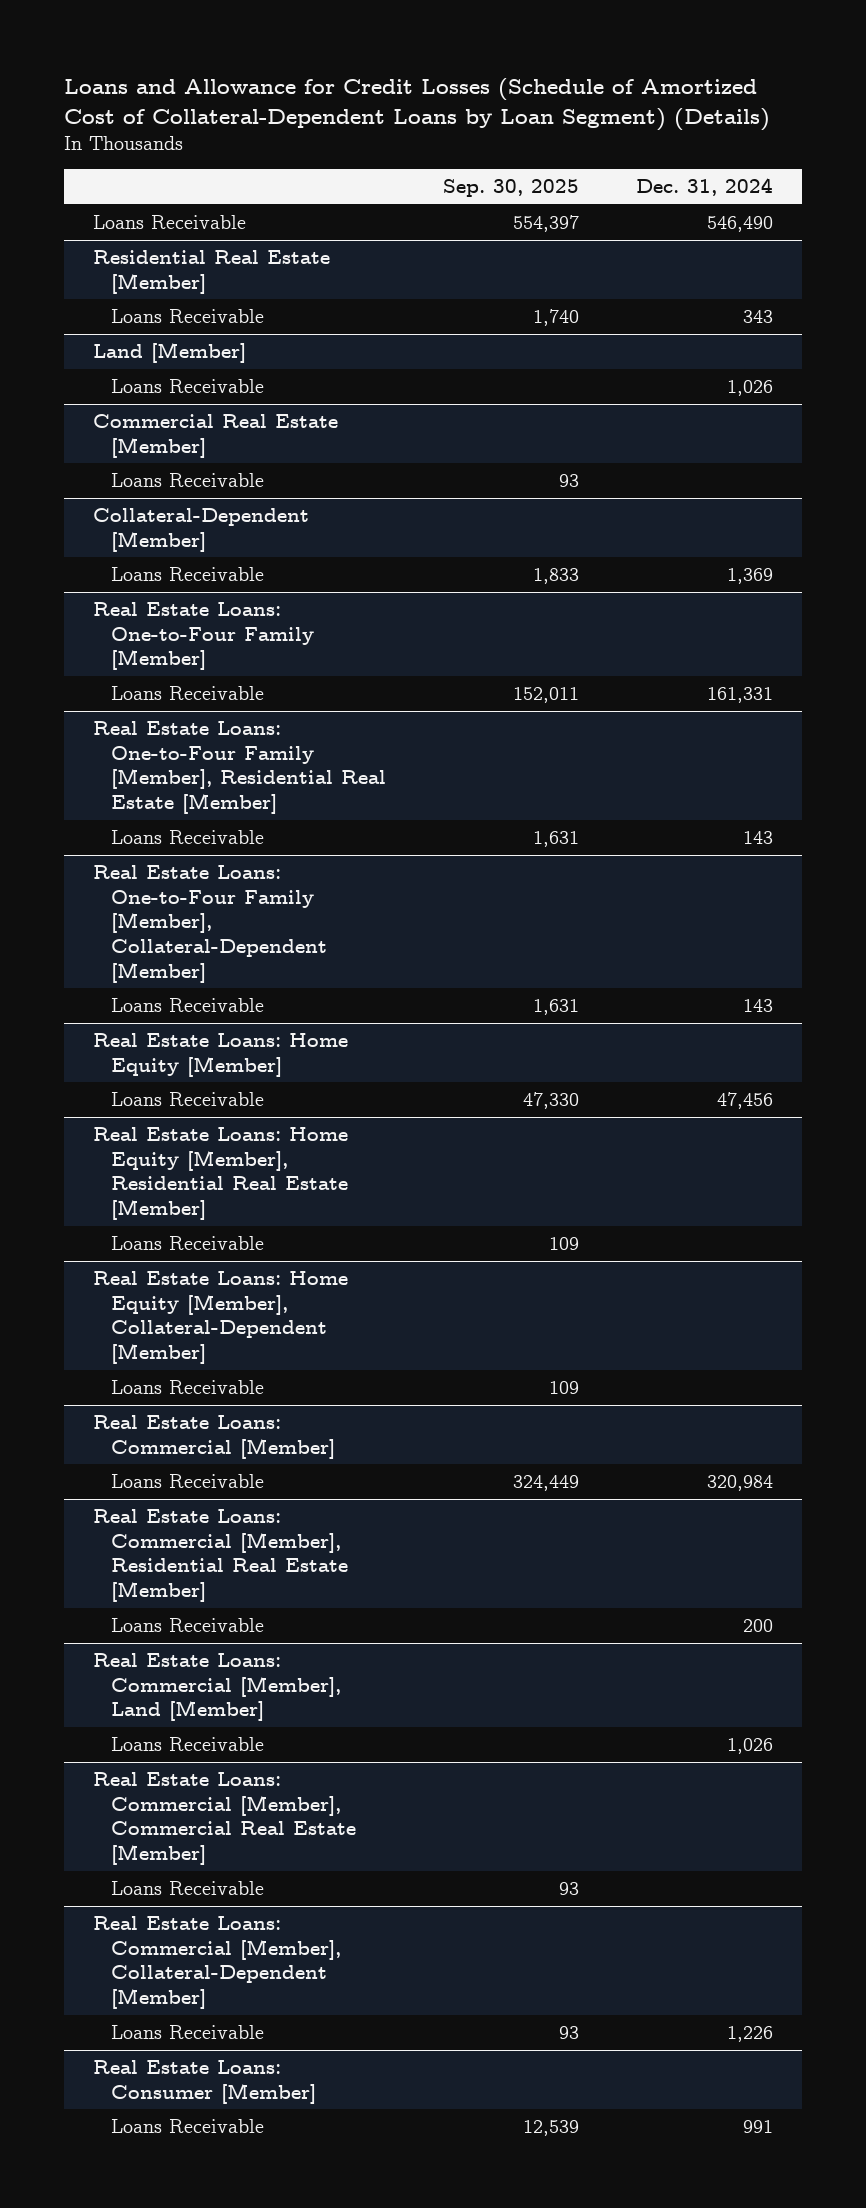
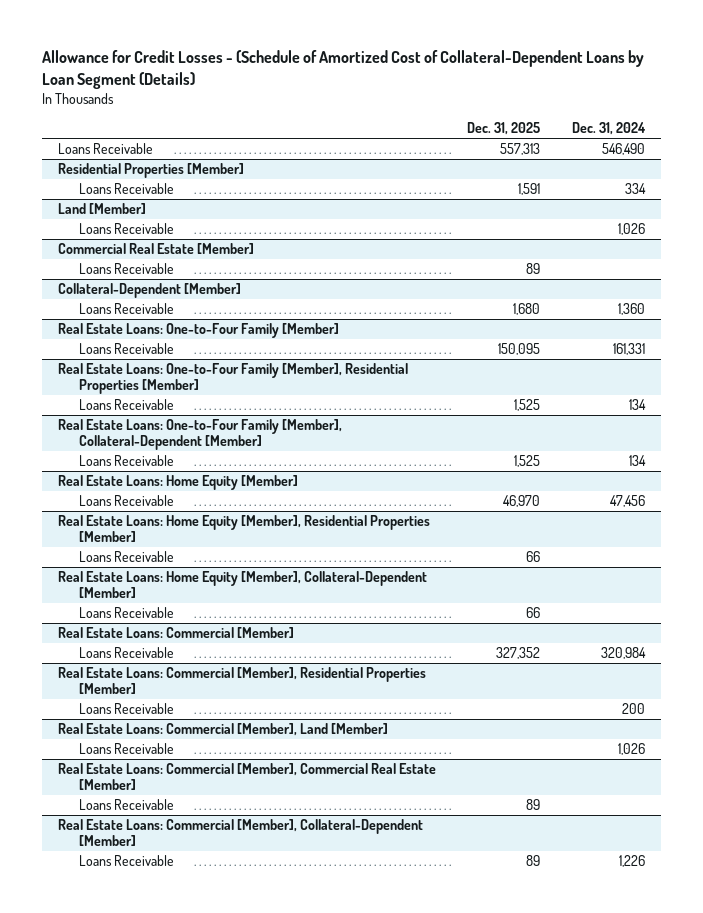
- Loans and Allowance for Credit Losses (Schedule of Amortized Cost of Collateral-Dependent Loans by Loan Segment) (Details)
+ Allowance for Credit Losses - (Schedule of Amortized Cost of Collateral-Dependent Loans by Loan Segment (Details)
- | Sep. 30, 2025 | Dec. 31, 2024
+ | Dec. 31, 2025 | Dec. 31, 2024
- Residential Real Estate [Member]
- Loans Receivable | 1,740 | 343
+ Residential Properties [Member]
+ Loans Receivable | 1,591 | 334
@ Collateral-Dependent [Member]
- Loans Receivable | 1,833 | 1,369
+ Loans Receivable | 1,680 | 1,360
- Real Estate Loans: One-to-Four Family [Member], Residential Real Estate [Member]
- Loans Receivable | 1,631 | 143
+ Real Estate Loans: One-to-Four Family [Member], Residential Properties [Member]
+ Loans Receivable | 1,525 | 134
@ Real Estate Loans: One-to-Four Family [Member], Collateral-Dependent [Member]
- Loans Receivable | 1,631 | 143
+ Loans Receivable | 1,525 | 134
- Real Estate Loans: Home Equity [Member], Residential Real Estate [Member]
+ Real Estate Loans: Home Equity [Member], Residential Properties [Member]
- Real Estate Loans: Commercial [Member], Residential Real Estate [Member]
+ Real Estate Loans: Commercial [Member], Residential Properties [Member]
- Real Estate Loans: Consumer [Member]
- Loans Receivable | 12,539 | 991

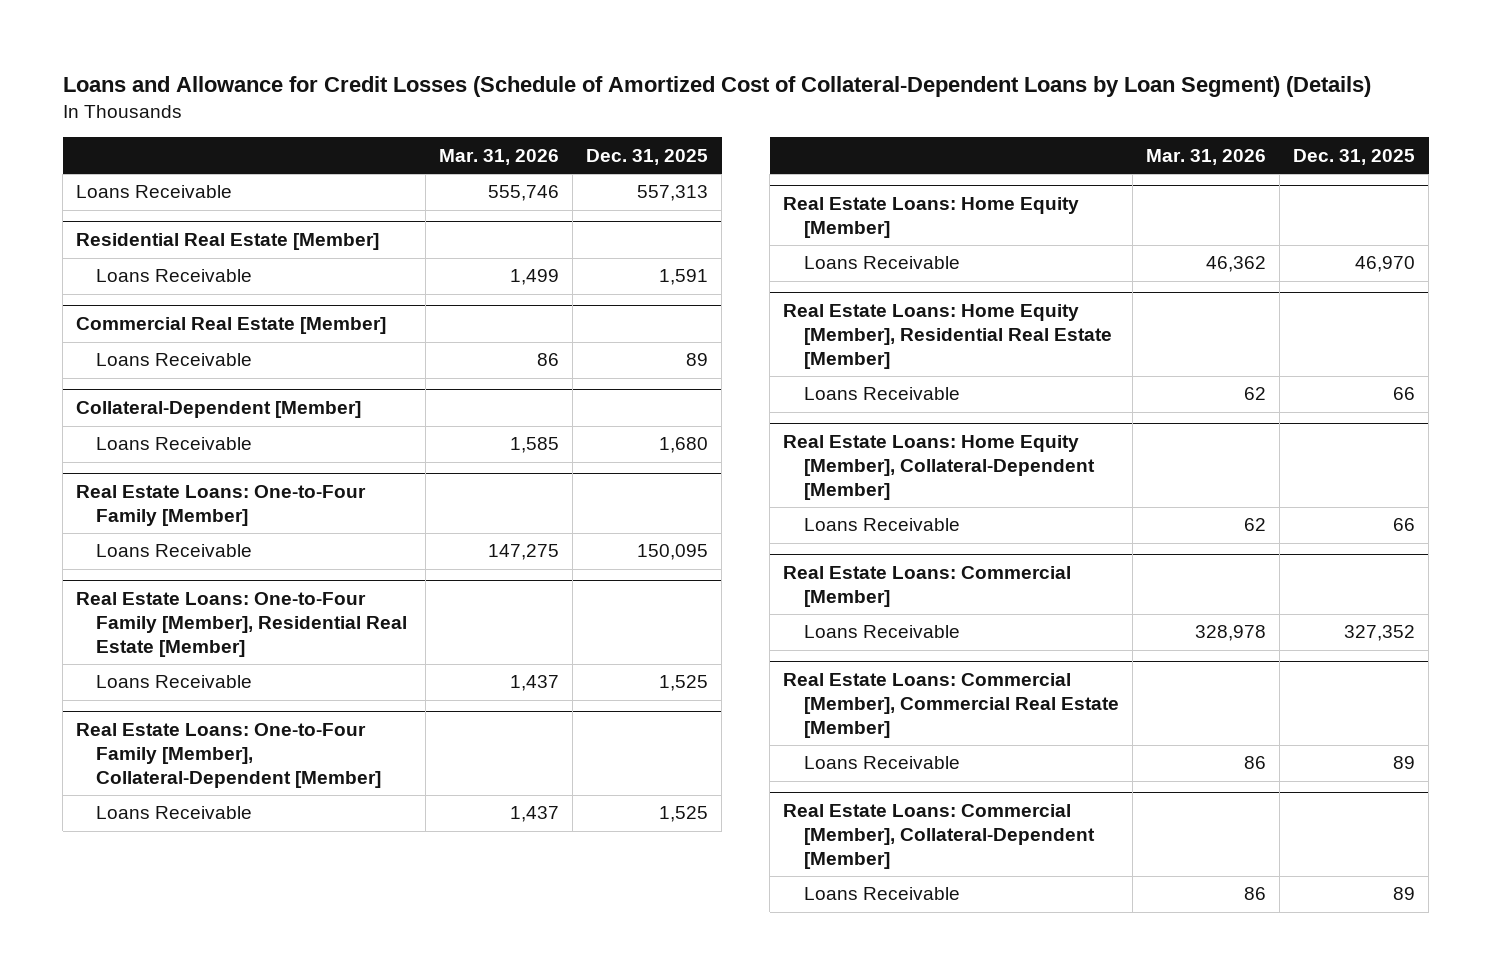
- Allowance for Credit Losses - (Schedule of Amortized Cost of Collateral-Dependent Loans by Loan Segment (Details)
+ Loans and Allowance for Credit Losses (Schedule of Amortized Cost of Collateral-Dependent Loans by Loan Segment) (Details)
- | Dec. 31, 2025 | Dec. 31, 2024
+ | Mar. 31, 2026 | Dec. 31, 2025
- Residential Properties [Member]
+ Residential Real Estate [Member]
- Land [Member]
- Loans Receivable | | 1,026
- Real Estate Loans: One-to-Four Family [Member], Residential Properties [Member]
+ Real Estate Loans: One-to-Four Family [Member], Residential Real Estate [Member]
- Real Estate Loans: Home Equity [Member], Residential Properties [Member]
+ Real Estate Loans: Home Equity [Member], Residential Real Estate [Member]
- Real Estate Loans: Commercial [Member], Residential Properties [Member]
- Loans Receivable | | 200
- Real Estate Loans: Commercial [Member], Land [Member]
- Loans Receivable | | 1,026

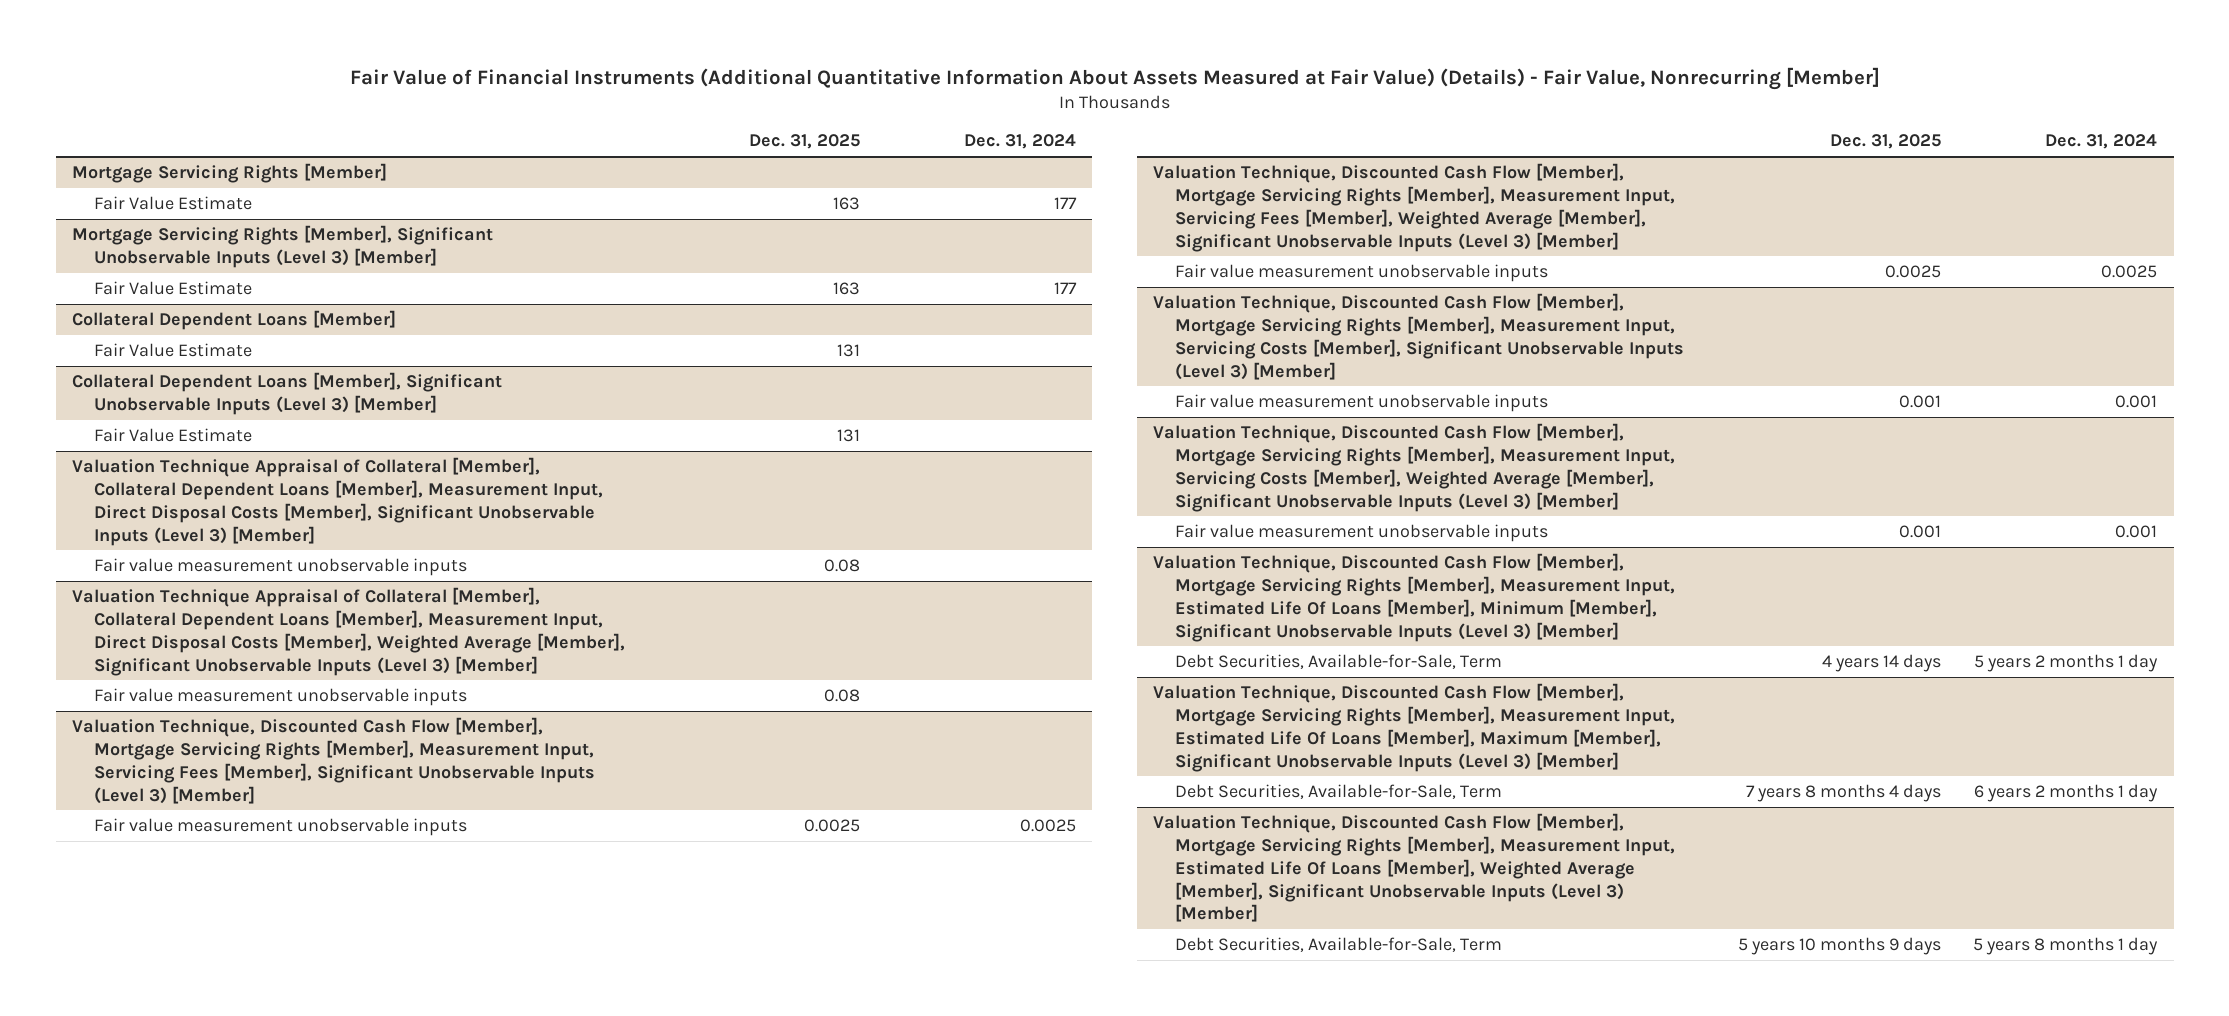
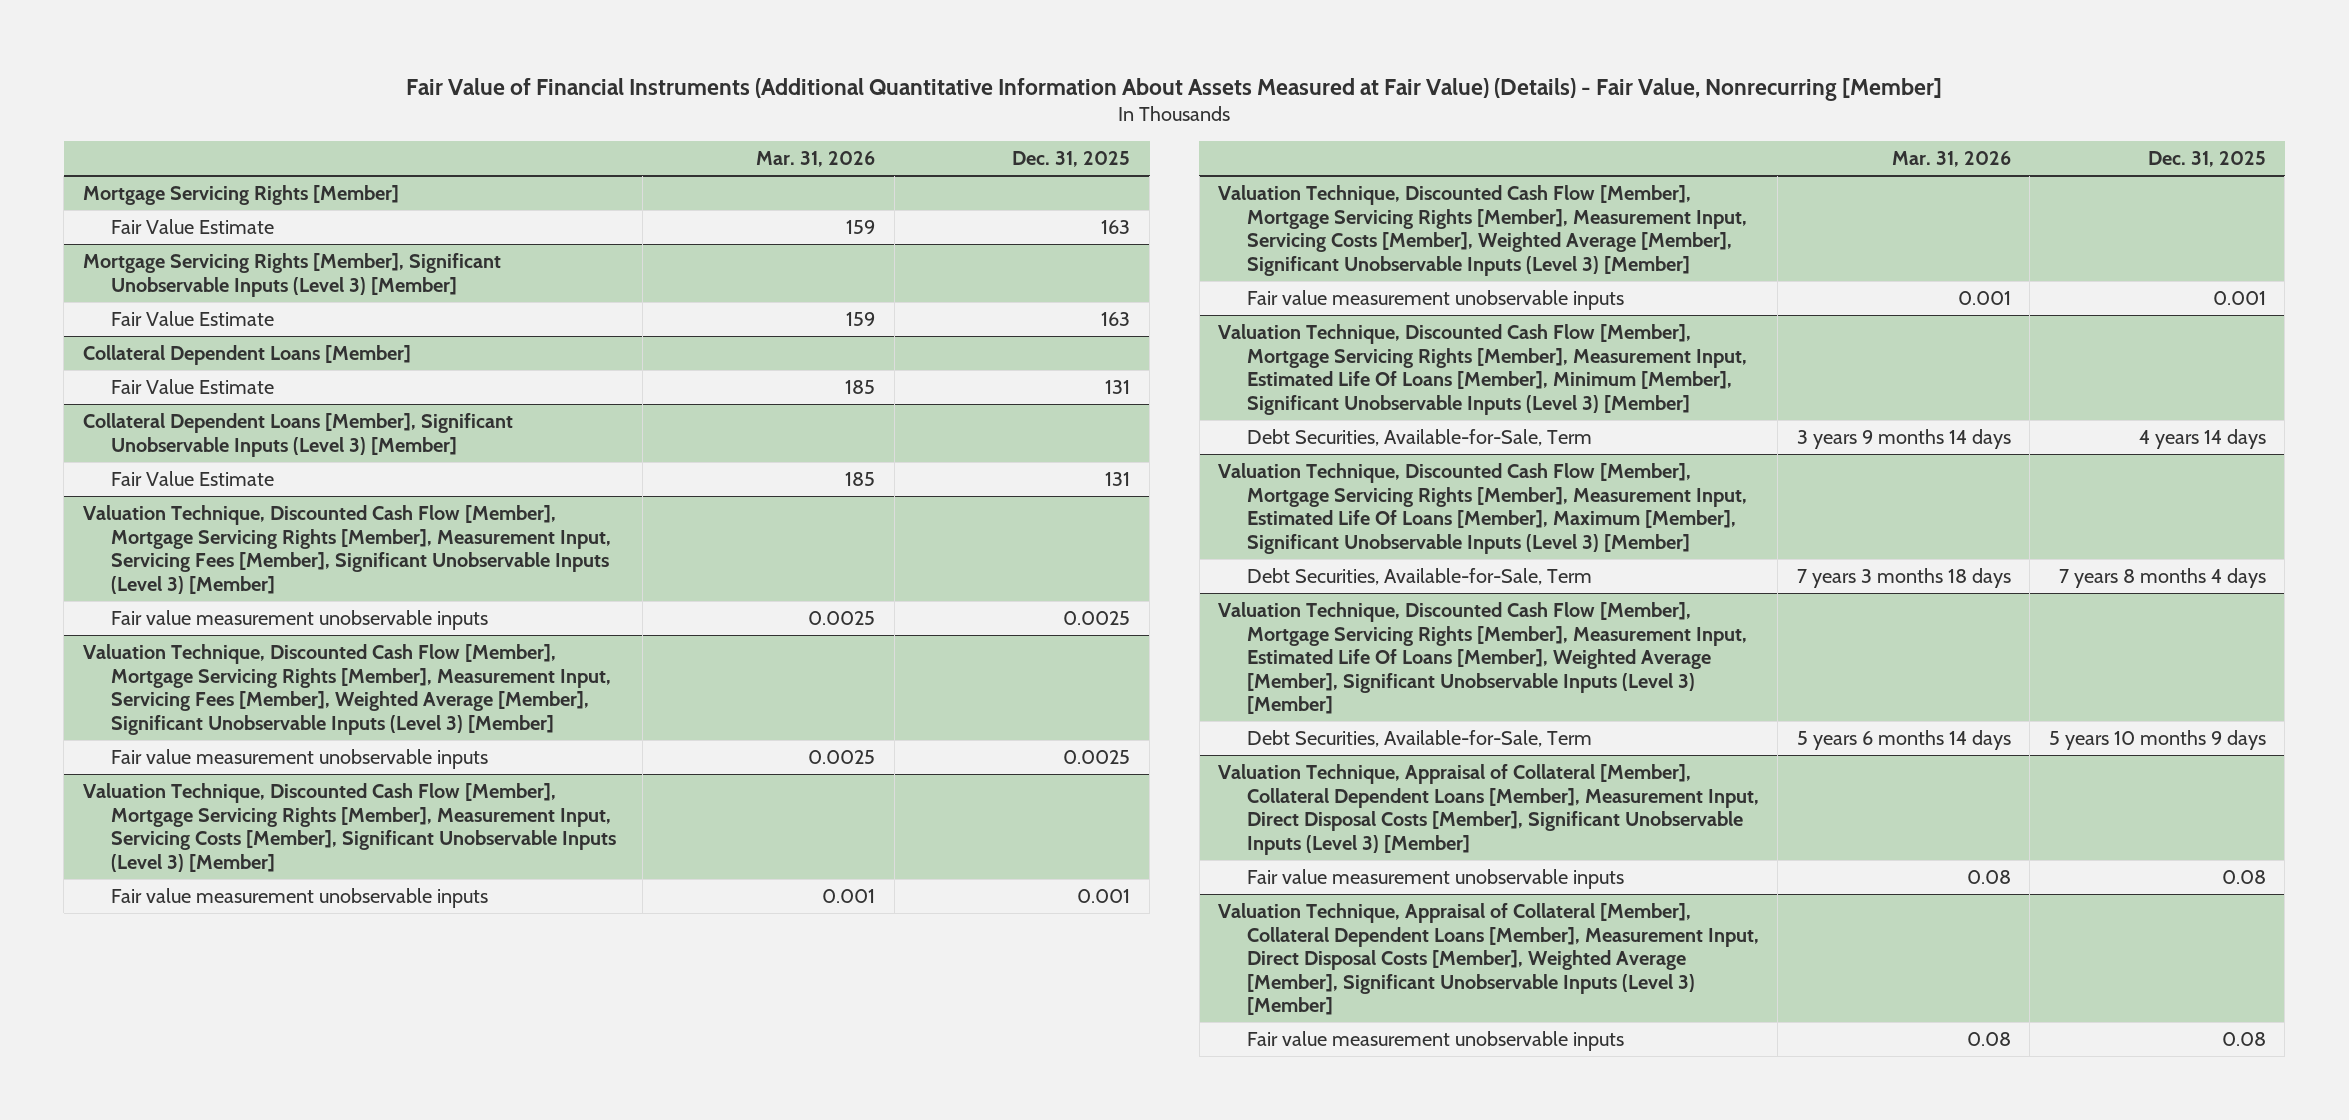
- | Dec. 31, 2025 | Dec. 31, 2024
+ | Mar. 31, 2026 | Dec. 31, 2025
- Valuation Technique Appraisal of Collateral [Member], Collateral Dependent Loans [Member], Measurement Input, Direct Disposal Costs [Member], Significant Unobservable Inputs (Level 3) [Member]
- Fair value measurement unobservable inputs | 0.08 |
- Valuation Technique Appraisal of Collateral [Member], Collateral Dependent Loans [Member], Measurement Input, Direct Disposal Costs [Member], Weighted Average [Member], Significant Unobservable Inputs (Level 3) [Member]
- Fair value measurement unobservable inputs | 0.08 |
+ Valuation Technique, Appraisal of Collateral [Member], Collateral Dependent Loans [Member], Measurement Input, Direct Disposal Costs [Member], Significant Unobservable Inputs (Level 3) [Member]
+ Fair value measurement unobservable inputs | 0.08 | 0.08
+ Valuation Technique, Appraisal of Collateral [Member], Collateral Dependent Loans [Member], Measurement Input, Direct Disposal Costs [Member], Weighted Average [Member], Significant Unobservable Inputs (Level 3) [Member]
+ Fair value measurement unobservable inputs | 0.08 | 0.08

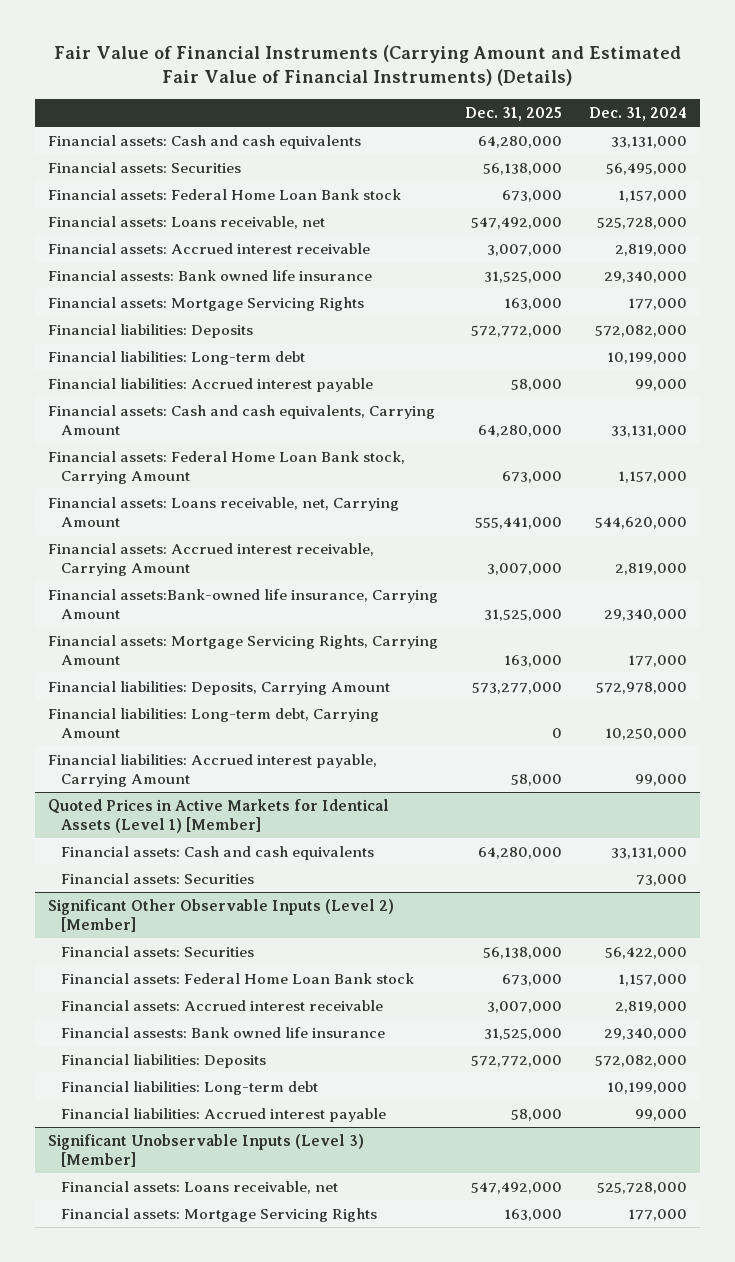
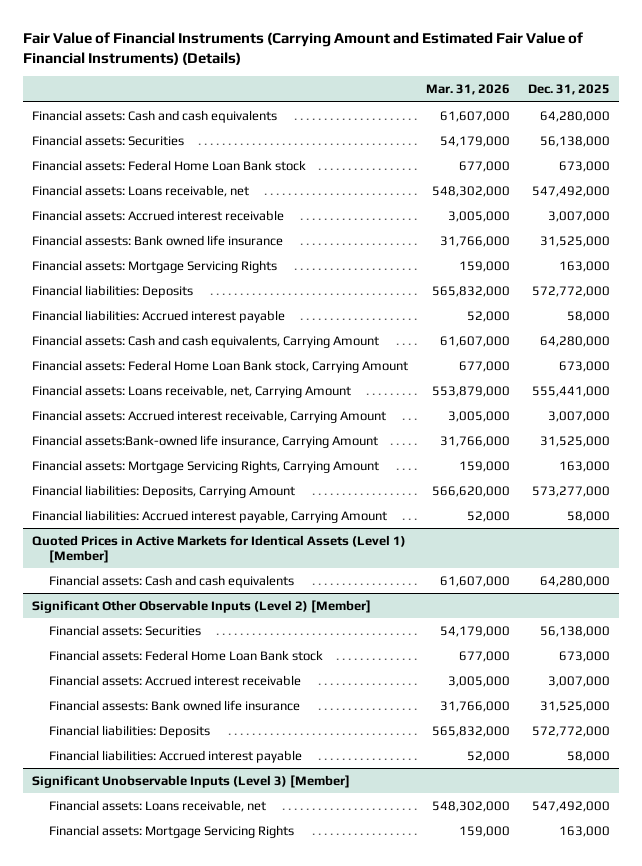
- | Dec. 31, 2025 | Dec. 31, 2024
+ | Mar. 31, 2026 | Dec. 31, 2025
- Financial liabilities: Long-term debt | | 10,199,000
- Financial liabilities: Long-term debt, Carrying Amount | 0 | 10,250,000
@ Quoted Prices in Active Markets for Identical Assets (Level 1) [Member]
- Financial assets: Securities | | 73,000
@ Significant Other Observable Inputs (Level 2) [Member]
- Financial liabilities: Long-term debt | | 10,199,000

